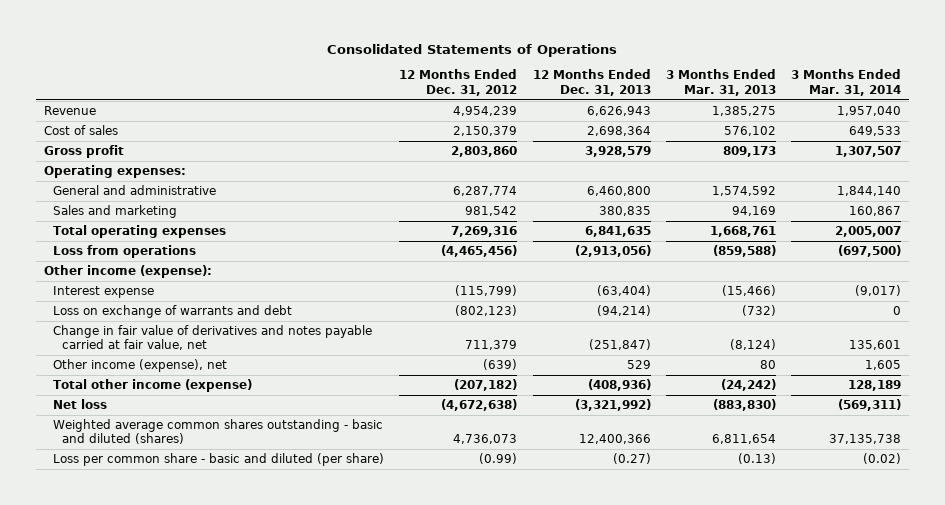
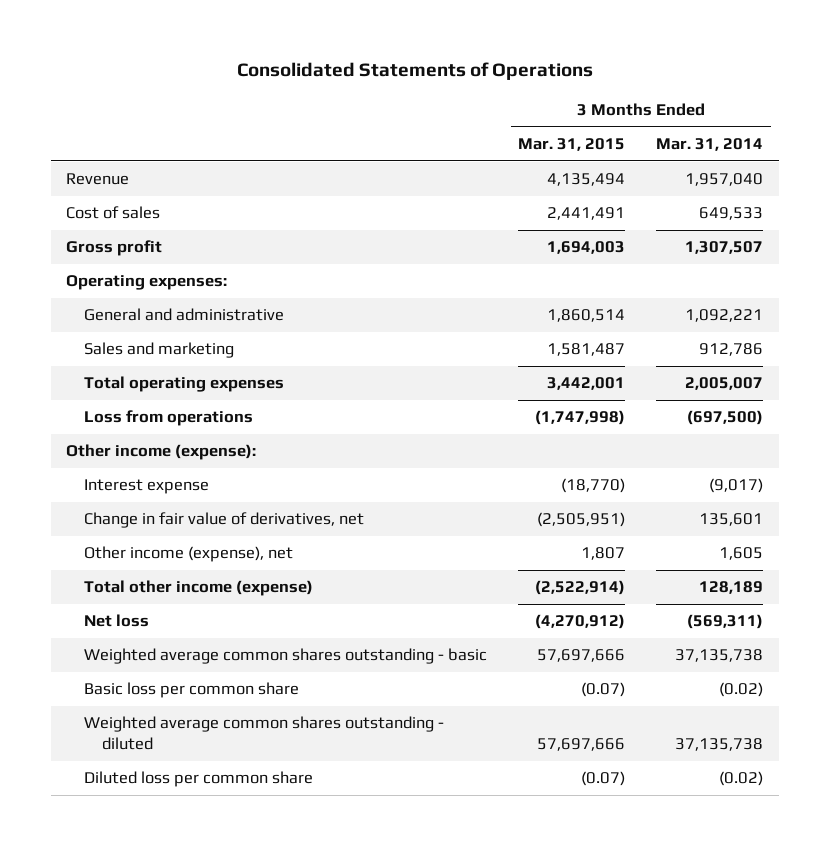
- | 12 Months Ended Dec. 31, 2012 | 12 Months Ended Dec. 31, 2013 | 3 Months Ended Mar. 31, 2013 | 3 Months Ended Mar. 31, 2014
+ | 3 Months Ended Mar. 31, 2015 | 3 Months Ended Mar. 31, 2014
- General and administrative | 6,287,774 | 6,460,800 | 1,574,592 | 1,844,140
- Sales and marketing | 981,542 | 380,835 | 94,169 | 160,867
+ General and administrative | 1,860,514 | 1,092,221
+ Sales and marketing | 1,581,487 | 912,786
- Loss on exchange of warrants and debt | (802,123) | (94,214) | (732) | 0
- Change in fair value of derivatives and notes payable carried at fair value, net | 711,379 | (251,847) | (8,124) | 135,601
+ Change in fair value of derivatives, net | (2,505,951) | 135,601
- Weighted average common shares outstanding - basic and diluted (shares) | 4,736,073 | 12,400,366 | 6,811,654 | 37,135,738
- Loss per common share - basic and diluted (per share) | (0.99) | (0.27) | (0.13) | (0.02)
+ Weighted average common shares outstanding - basic | 57,697,666 | 37,135,738
+ Basic loss per common share | (0.07) | (0.02)
+ Weighted average common shares outstanding - diluted | 57,697,666 | 37,135,738
+ Diluted loss per common share | (0.07) | (0.02)

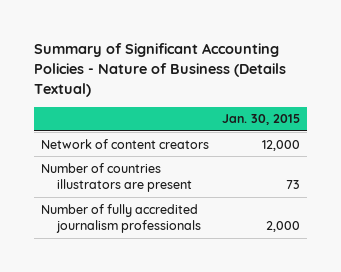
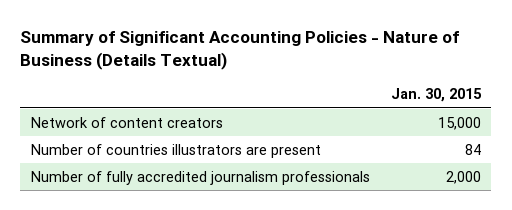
- Network of content creators | 12,000
- Number of countries illustrators are present | 73
+ Network of content creators | 15,000
+ Number of countries illustrators are present | 84

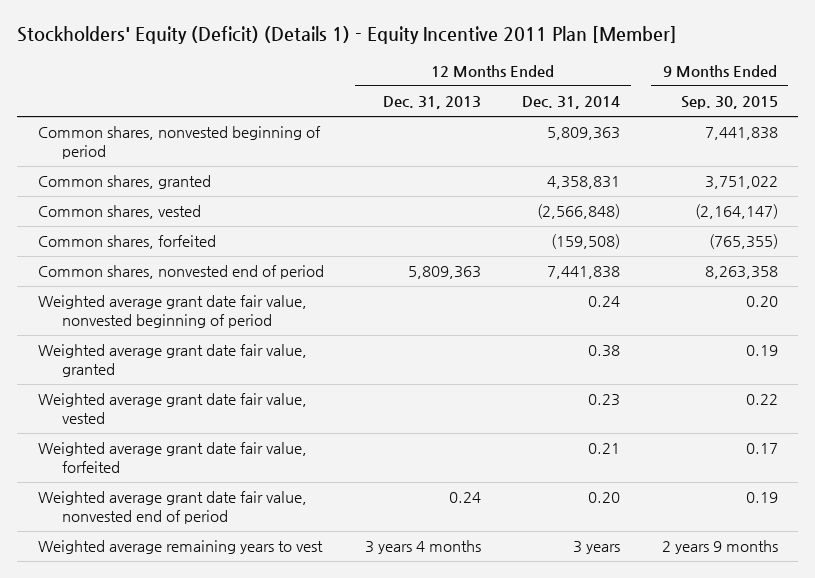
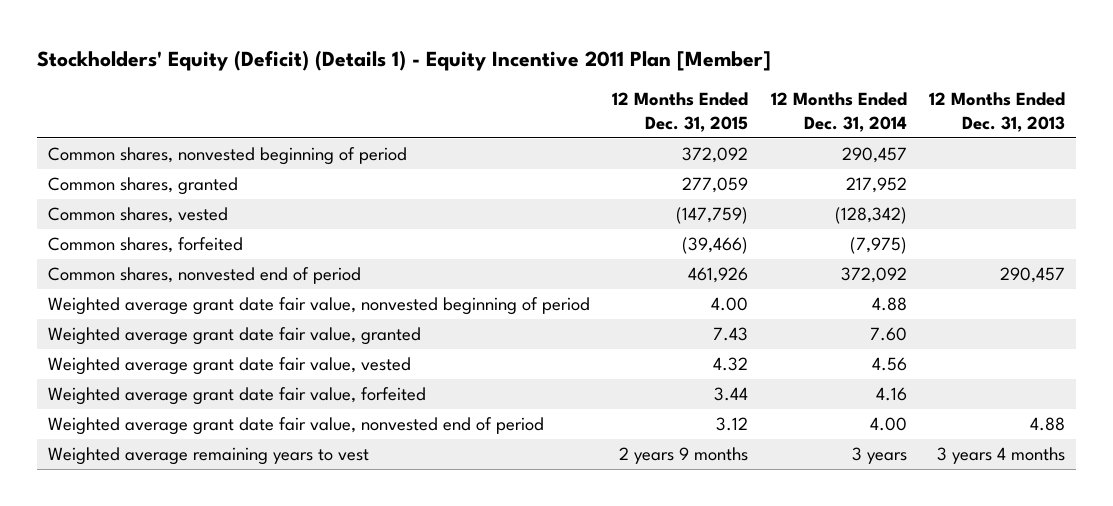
- | 12 Months Ended Dec. 31, 2013 | 12 Months Ended Dec. 31, 2014 | 9 Months Ended Sep. 30, 2015
+ | 12 Months Ended Dec. 31, 2015 | 12 Months Ended Dec. 31, 2014 | 12 Months Ended Dec. 31, 2013
- Common shares, nonvested beginning of period | | 5,809,363 | 7,441,838
- Common shares, granted | | 4,358,831 | 3,751,022
- Common shares, vested | | (2,566,848) | (2,164,147)
- Common shares, forfeited | | (159,508) | (765,355)
- Common shares, nonvested end of period | 5,809,363 | 7,441,838 | 8,263,358
- Weighted average grant date fair value, nonvested beginning of period | | 0.24 | 0.20
- Weighted average grant date fair value, granted | | 0.38 | 0.19
- Weighted average grant date fair value, vested | | 0.23 | 0.22
- Weighted average grant date fair value, forfeited | | 0.21 | 0.17
- Weighted average grant date fair value, nonvested end of period | 0.24 | 0.20 | 0.19
+ Common shares, nonvested beginning of period | 372,092 | 290,457 |
+ Common shares, granted | 277,059 | 217,952 |
+ Common shares, vested | (147,759) | (128,342) |
+ Common shares, forfeited | (39,466) | (7,975) |
+ Common shares, nonvested end of period | 461,926 | 372,092 | 290,457
+ Weighted average grant date fair value, nonvested beginning of period | 4.00 | 4.88 |
+ Weighted average grant date fair value, granted | 7.43 | 7.60 |
+ Weighted average grant date fair value, vested | 4.32 | 4.56 |
+ Weighted average grant date fair value, forfeited | 3.44 | 4.16 |
+ Weighted average grant date fair value, nonvested end of period | 3.12 | 4.00 | 4.88

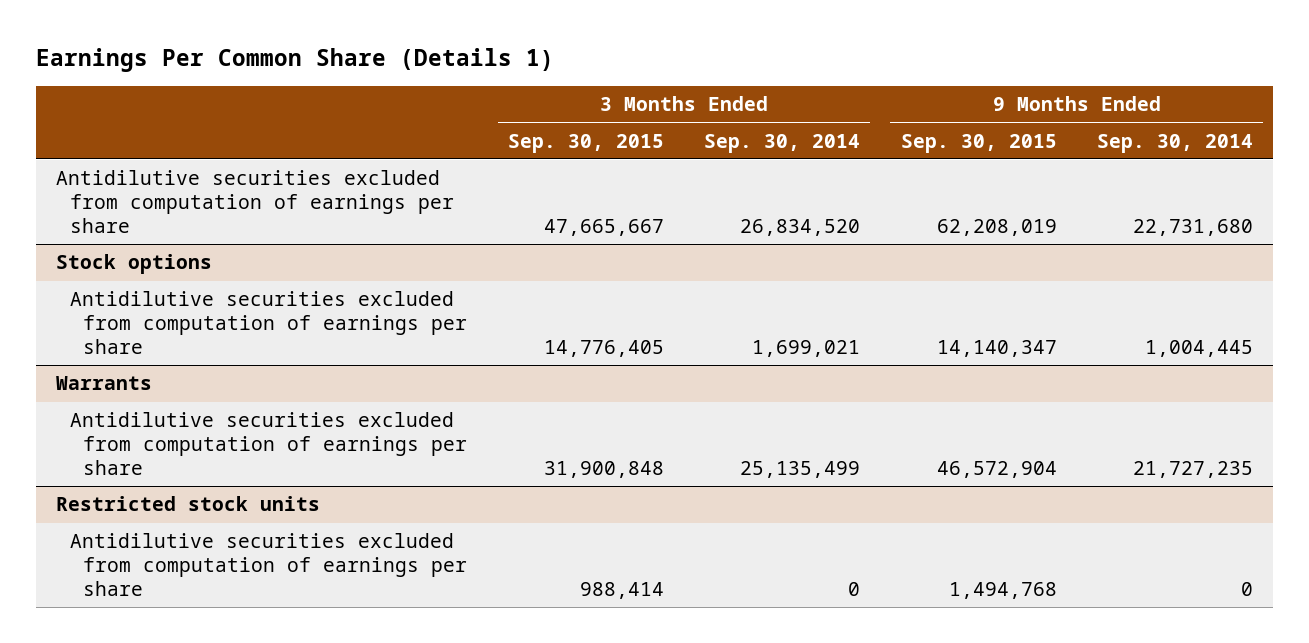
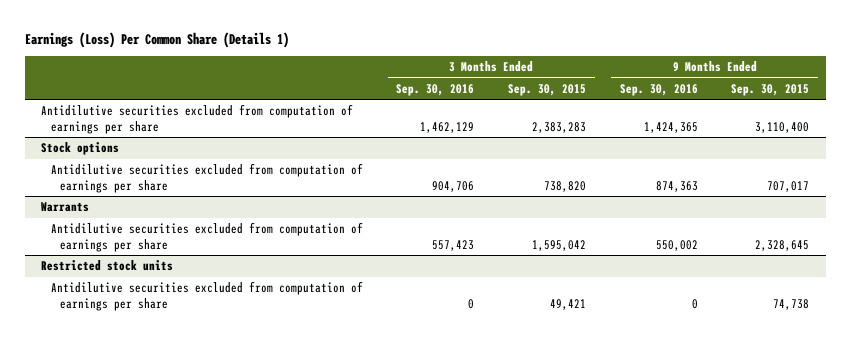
- Earnings Per Common Share (Details 1)
+ Earnings (Loss) Per Common Share (Details 1)
- | 3 Months Ended Sep. 30, 2015 | 3 Months Ended Sep. 30, 2014 | 9 Months Ended Sep. 30, 2015 | 9 Months Ended Sep. 30, 2014
+ | 3 Months Ended Sep. 30, 2016 | 3 Months Ended Sep. 30, 2015 | 9 Months Ended Sep. 30, 2016 | 9 Months Ended Sep. 30, 2015
- Antidilutive securities excluded from computation of earnings per share | 47,665,667 | 26,834,520 | 62,208,019 | 22,731,680
+ Antidilutive securities excluded from computation of earnings per share | 1,462,129 | 2,383,283 | 1,424,365 | 3,110,400
@ Stock options
- Antidilutive securities excluded from computation of earnings per share | 14,776,405 | 1,699,021 | 14,140,347 | 1,004,445
+ Antidilutive securities excluded from computation of earnings per share | 904,706 | 738,820 | 874,363 | 707,017
@ Warrants
- Antidilutive securities excluded from computation of earnings per share | 31,900,848 | 25,135,499 | 46,572,904 | 21,727,235
+ Antidilutive securities excluded from computation of earnings per share | 557,423 | 1,595,042 | 550,002 | 2,328,645
@ Restricted stock units
- Antidilutive securities excluded from computation of earnings per share | 988,414 | 0 | 1,494,768 | 0
+ Antidilutive securities excluded from computation of earnings per share | 0 | 49,421 | 0 | 74,738

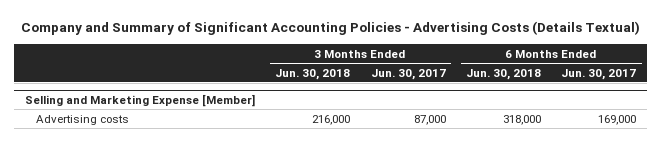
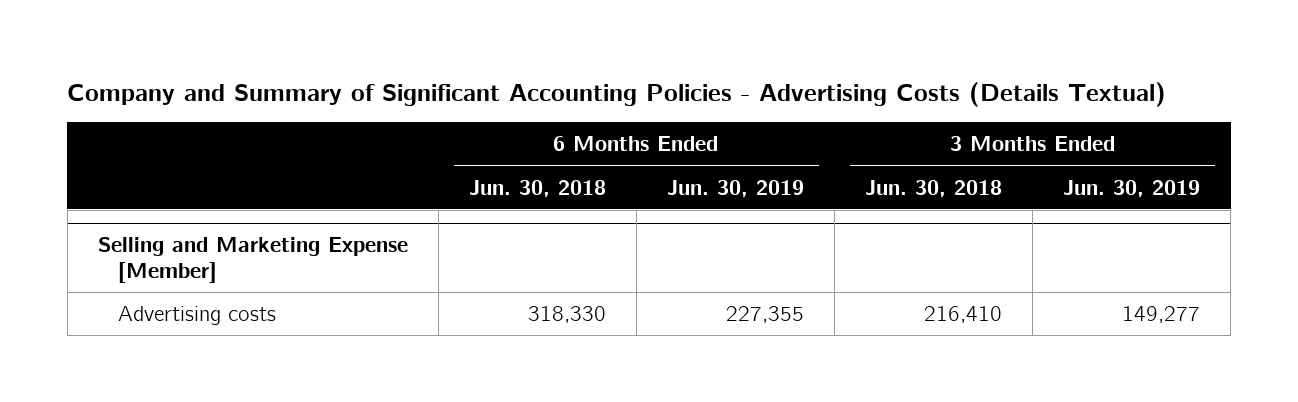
- | 3 Months Ended Jun. 30, 2018 | 3 Months Ended Jun. 30, 2017 | 6 Months Ended Jun. 30, 2018 | 6 Months Ended Jun. 30, 2017
+ | 6 Months Ended Jun. 30, 2018 | 6 Months Ended Jun. 30, 2019 | 3 Months Ended Jun. 30, 2018 | 3 Months Ended Jun. 30, 2019
@ Selling and Marketing Expense [Member]
- Advertising costs | 216,000 | 87,000 | 318,000 | 169,000
+ Advertising costs | 318,330 | 227,355 | 216,410 | 149,277

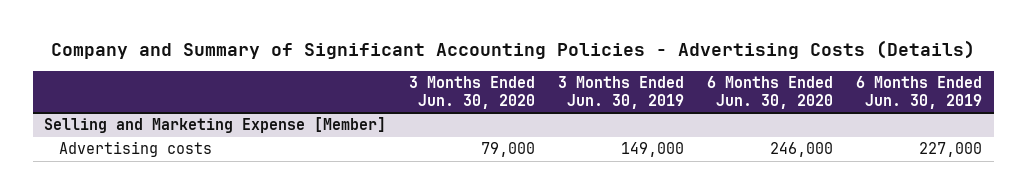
- Company and Summary of Significant Accounting Policies - Advertising Costs (Details Textual)
+ Company and Summary of Significant Accounting Policies - Advertising Costs (Details)
- | 6 Months Ended Jun. 30, 2018 | 6 Months Ended Jun. 30, 2019 | 3 Months Ended Jun. 30, 2018 | 3 Months Ended Jun. 30, 2019
+ | 3 Months Ended Jun. 30, 2020 | 3 Months Ended Jun. 30, 2019 | 6 Months Ended Jun. 30, 2020 | 6 Months Ended Jun. 30, 2019
@ Selling and Marketing Expense [Member]
- Advertising costs | 318,330 | 227,355 | 216,410 | 149,277
+ Advertising costs | 79,000 | 149,000 | 246,000 | 227,000

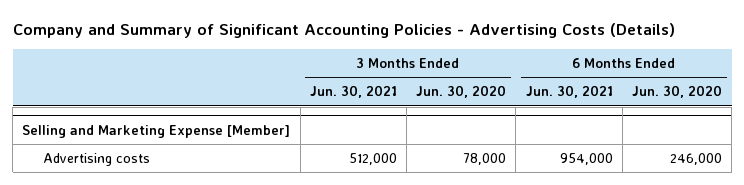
- | 3 Months Ended Jun. 30, 2020 | 3 Months Ended Jun. 30, 2019 | 6 Months Ended Jun. 30, 2020 | 6 Months Ended Jun. 30, 2019
+ | 3 Months Ended Jun. 30, 2021 | 3 Months Ended Jun. 30, 2020 | 6 Months Ended Jun. 30, 2021 | 6 Months Ended Jun. 30, 2020
@ Selling and Marketing Expense [Member]
- Advertising costs | 79,000 | 149,000 | 246,000 | 227,000
+ Advertising costs | 512,000 | 78,000 | 954,000 | 246,000

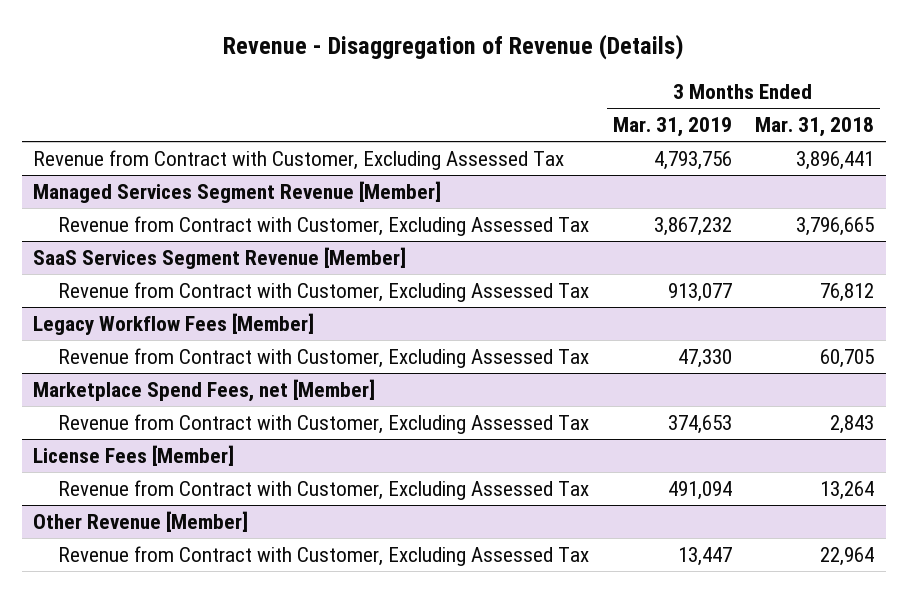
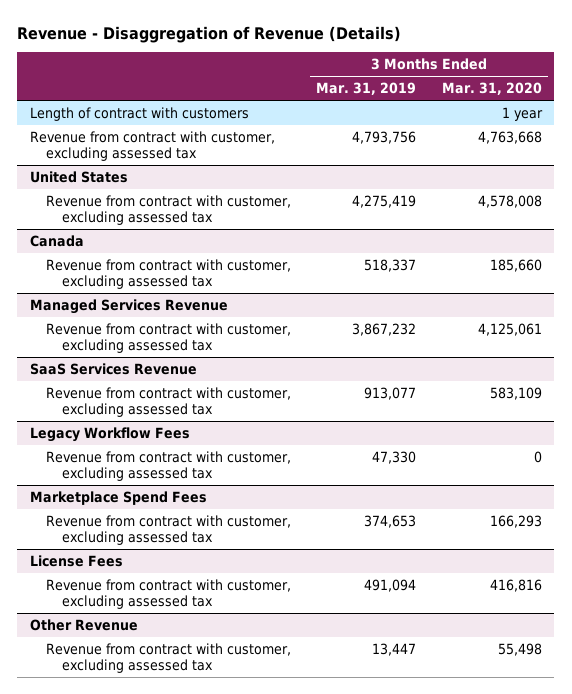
- | 3 Months Ended Mar. 31, 2019 | 3 Months Ended Mar. 31, 2018
+ | 3 Months Ended Mar. 31, 2019 | 3 Months Ended Mar. 31, 2020
- Revenue from Contract with Customer, Excluding Assessed Tax | 4,793,756 | 3,896,441
- Managed Services Segment Revenue [Member]
- Revenue from Contract with Customer, Excluding Assessed Tax | 3,867,232 | 3,796,665
- SaaS Services Segment Revenue [Member]
- Revenue from Contract with Customer, Excluding Assessed Tax | 913,077 | 76,812
- Legacy Workflow Fees [Member]
- Revenue from Contract with Customer, Excluding Assessed Tax | 47,330 | 60,705
- Marketplace Spend Fees, net [Member]
- Revenue from Contract with Customer, Excluding Assessed Tax | 374,653 | 2,843
- License Fees [Member]
- Revenue from Contract with Customer, Excluding Assessed Tax | 491,094 | 13,264
- Other Revenue [Member]
- Revenue from Contract with Customer, Excluding Assessed Tax | 13,447 | 22,964
+ Length of contract with customers | | 1 year
+ Revenue from contract with customer, excluding assessed tax | 4,793,756 | 4,763,668
+ United States
+ Revenue from contract with customer, excluding assessed tax | 4,275,419 | 4,578,008
+ Canada
+ Revenue from contract with customer, excluding assessed tax | 518,337 | 185,660
+ Managed Services Revenue
+ Revenue from contract with customer, excluding assessed tax | 3,867,232 | 4,125,061
+ SaaS Services Revenue
+ Revenue from contract with customer, excluding assessed tax | 913,077 | 583,109
+ Legacy Workflow Fees
+ Revenue from contract with customer, excluding assessed tax | 47,330 | 0
+ Marketplace Spend Fees
+ Revenue from contract with customer, excluding assessed tax | 374,653 | 166,293
+ License Fees
+ Revenue from contract with customer, excluding assessed tax | 491,094 | 416,816
+ Other Revenue
+ Revenue from contract with customer, excluding assessed tax | 13,447 | 55,498

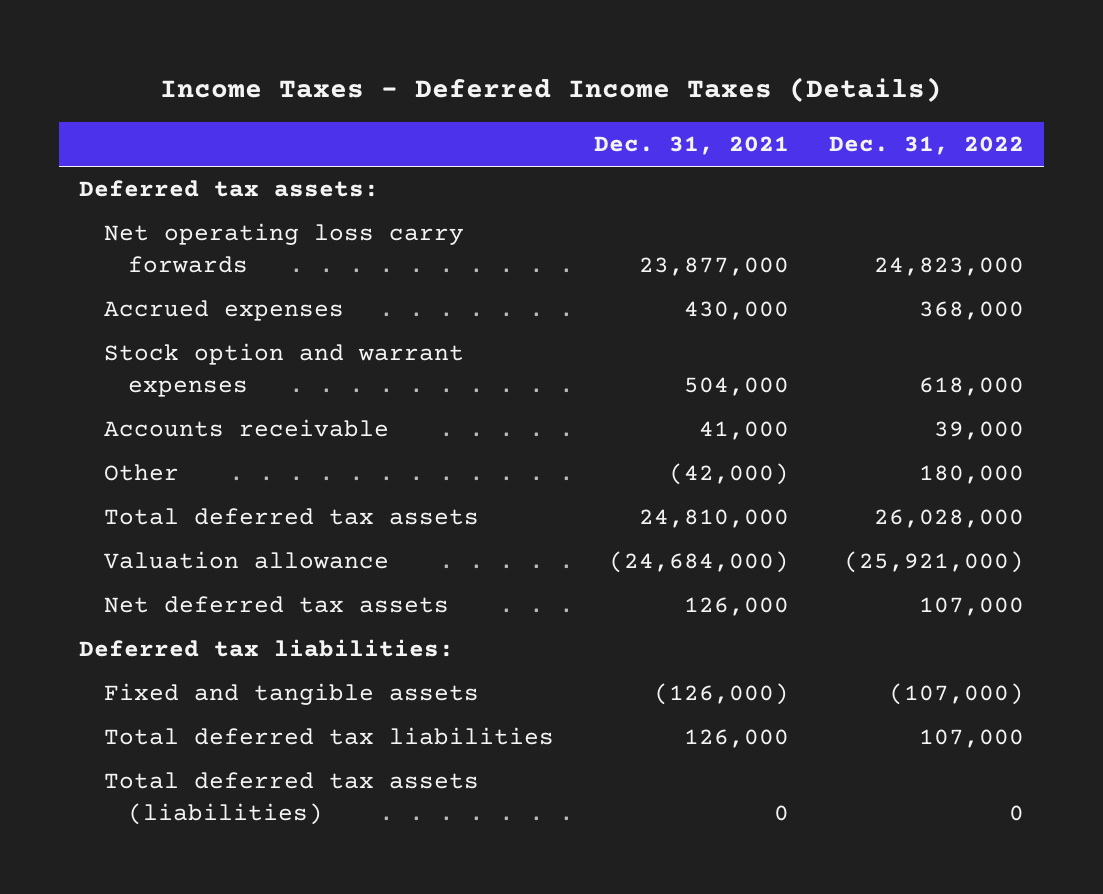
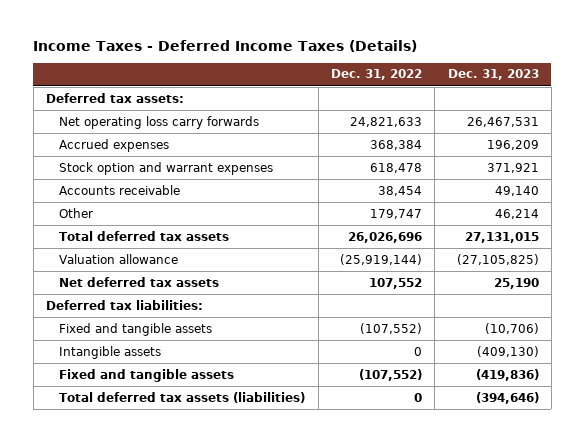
- | Dec. 31, 2021 | Dec. 31, 2022
+ | Dec. 31, 2022 | Dec. 31, 2023
- Net operating loss carry forwards | 23,877,000 | 24,823,000
- Accrued expenses | 430,000 | 368,000
- Stock option and warrant expenses | 504,000 | 618,000
- Accounts receivable | 41,000 | 39,000
- Other | (42,000) | 180,000
- Total deferred tax assets | 24,810,000 | 26,028,000
- Valuation allowance | (24,684,000) | (25,921,000)
- Net deferred tax assets | 126,000 | 107,000
+ Net operating loss carry forwards | 24,821,633 | 26,467,531
+ Accrued expenses | 368,384 | 196,209
+ Stock option and warrant expenses | 618,478 | 371,921
+ Accounts receivable | 38,454 | 49,140
+ Other | 179,747 | 46,214
+ Total deferred tax assets | 26,026,696 | 27,131,015
+ Valuation allowance | (25,919,144) | (27,105,825)
+ Net deferred tax assets | 107,552 | 25,190
- Fixed and tangible assets | (126,000) | (107,000)
- Total deferred tax liabilities | 126,000 | 107,000
+ Fixed and tangible assets | (107,552) | (10,706)
+ Intangible assets | 0 | (409,130)
+ Fixed and tangible assets | (107,552) | (419,836)

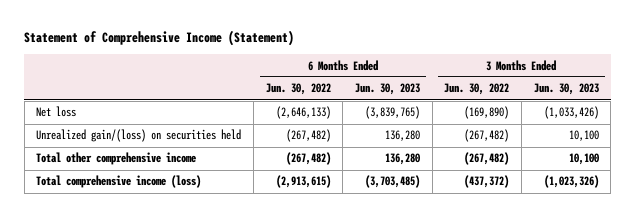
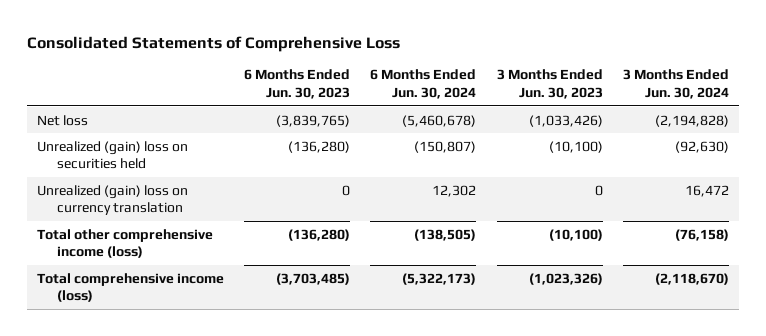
- Statement of Comprehensive Income (Statement)
+ Consolidated Statements of Comprehensive Loss
- | 6 Months Ended Jun. 30, 2022 | 6 Months Ended Jun. 30, 2023 | 3 Months Ended Jun. 30, 2022 | 3 Months Ended Jun. 30, 2023
+ | 6 Months Ended Jun. 30, 2023 | 6 Months Ended Jun. 30, 2024 | 3 Months Ended Jun. 30, 2023 | 3 Months Ended Jun. 30, 2024
- Unrealized gain/(loss) on securities held | (267,482) | 136,280 | (267,482) | 10,100
- Total other comprehensive income | (267,482) | 136,280 | (267,482) | 10,100
+ Unrealized (gain) loss on securities held | (136,280) | (150,807) | (10,100) | (92,630)
+ Unrealized (gain) loss on currency translation | 0 | 12,302 | 0 | 16,472
+ Total other comprehensive income (loss) | (136,280) | (138,505) | (10,100) | (76,158)

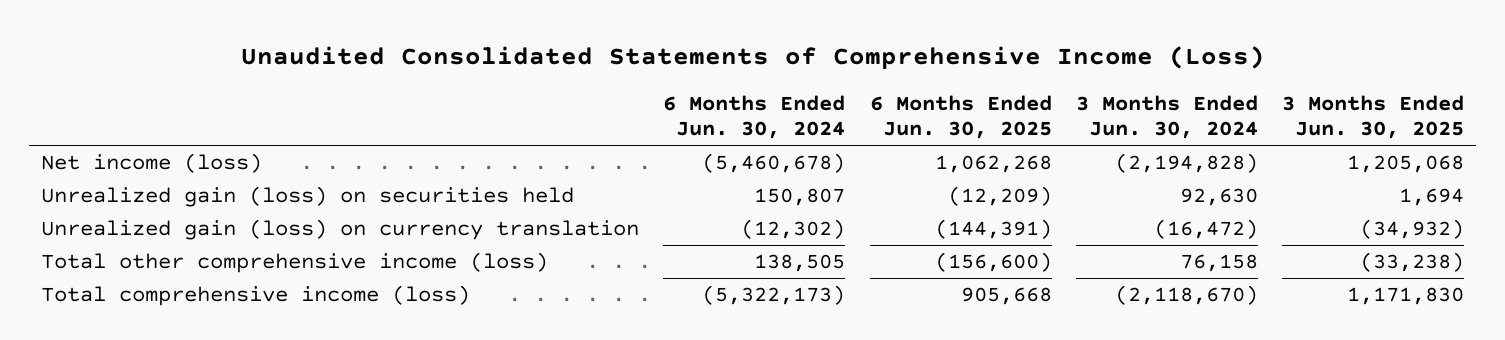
- Consolidated Statements of Comprehensive Loss
+ Unaudited Consolidated Statements of Comprehensive Income (Loss)
- | 6 Months Ended Jun. 30, 2023 | 6 Months Ended Jun. 30, 2024 | 3 Months Ended Jun. 30, 2023 | 3 Months Ended Jun. 30, 2024
+ | 6 Months Ended Jun. 30, 2024 | 6 Months Ended Jun. 30, 2025 | 3 Months Ended Jun. 30, 2024 | 3 Months Ended Jun. 30, 2025
- Net loss | (3,839,765) | (5,460,678) | (1,033,426) | (2,194,828)
- Unrealized (gain) loss on securities held | (136,280) | (150,807) | (10,100) | (92,630)
- Unrealized (gain) loss on currency translation | 0 | 12,302 | 0 | 16,472
- Total other comprehensive income (loss) | (136,280) | (138,505) | (10,100) | (76,158)
+ Net income (loss) | (5,460,678) | 1,062,268 | (2,194,828) | 1,205,068
+ Unrealized gain (loss) on securities held | 150,807 | (12,209) | 92,630 | 1,694
+ Unrealized gain (loss) on currency translation | (12,302) | (144,391) | (16,472) | (34,932)
+ Total other comprehensive income (loss) | 138,505 | (156,600) | 76,158 | (33,238)

